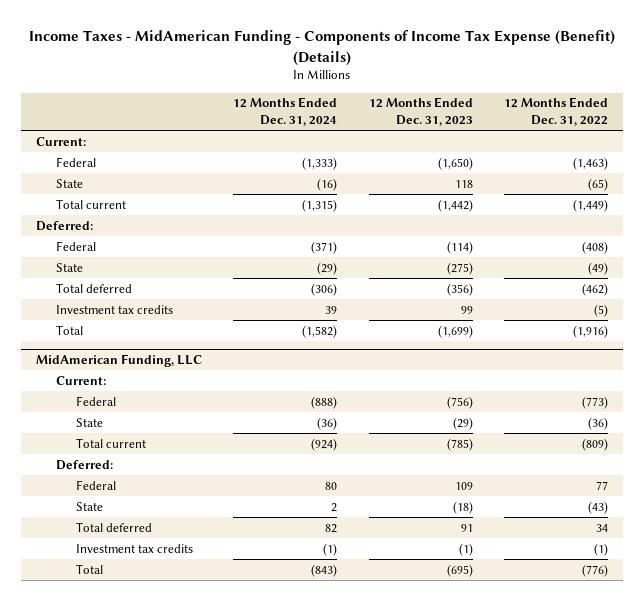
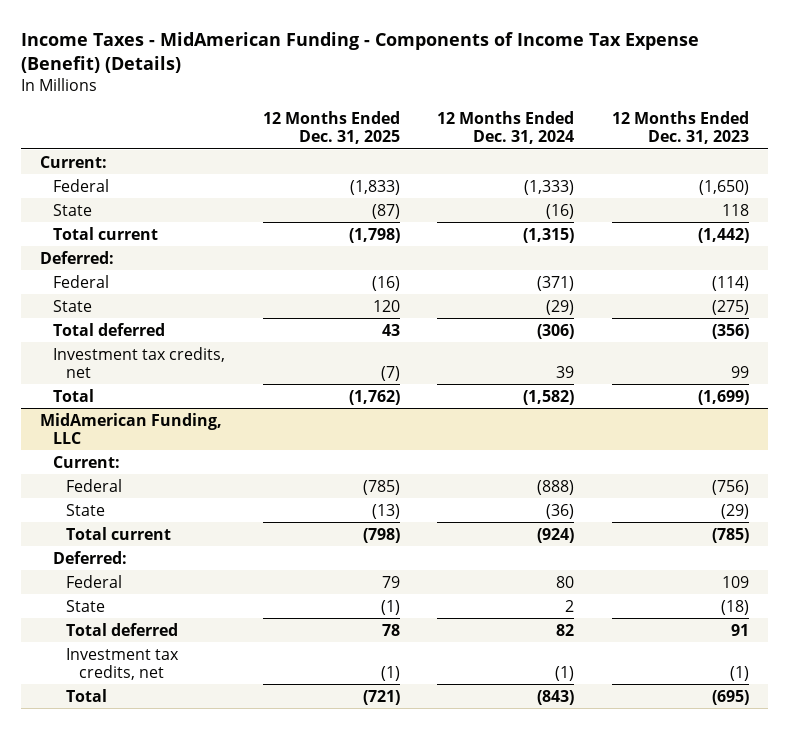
- | 12 Months Ended Dec. 31, 2024 | 12 Months Ended Dec. 31, 2023 | 12 Months Ended Dec. 31, 2022
+ | 12 Months Ended Dec. 31, 2025 | 12 Months Ended Dec. 31, 2024 | 12 Months Ended Dec. 31, 2023
- Investment tax credits | 39 | 99 | (5)
+ Investment tax credits, net | (7) | 39 | 99
@ MidAmerican Funding, LLC
- Investment tax credits | (1) | (1) | (1)
+ Investment tax credits, net | (1) | (1) | (1)

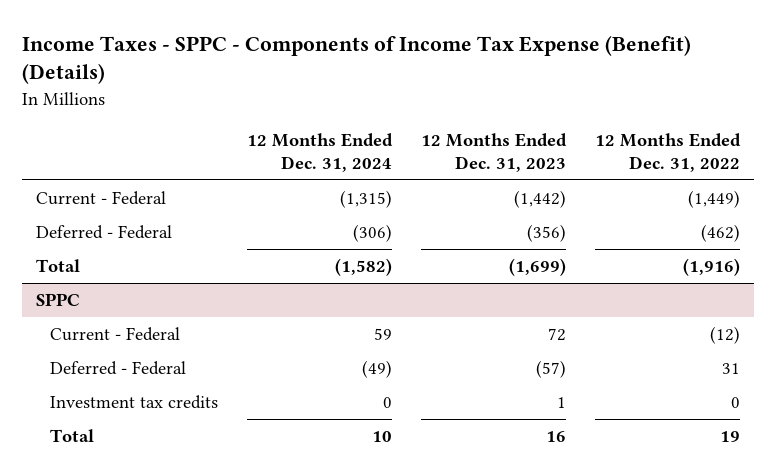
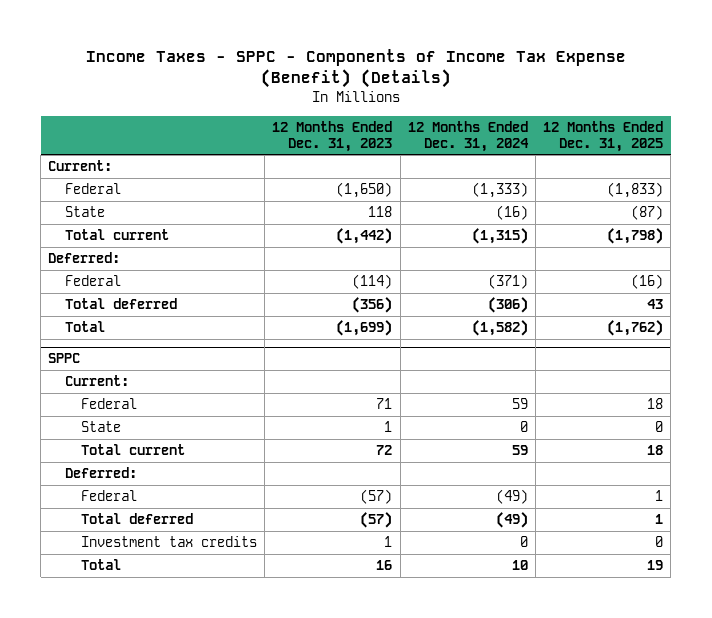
- | 12 Months Ended Dec. 31, 2024 | 12 Months Ended Dec. 31, 2023 | 12 Months Ended Dec. 31, 2022
+ | 12 Months Ended Dec. 31, 2023 | 12 Months Ended Dec. 31, 2024 | 12 Months Ended Dec. 31, 2025
- Current - Federal | (1,315) | (1,442) | (1,449)
- Deferred - Federal | (306) | (356) | (462)
+ Current:
+ Federal | (1,650) | (1,333) | (1,833)
+ State | 118 | (16) | (87)
+ Total current | (1,442) | (1,315) | (1,798)
+ Deferred:
+ Federal | (114) | (371) | (16)
+ Total deferred | (356) | (306) | 43
@ SPPC
- Current - Federal | 59 | 72 | (12)
- Deferred - Federal | (49) | (57) | 31
+ Current:
+ Federal | 71 | 59 | 18
+ State | 1 | 0 | 0
+ Total current | 72 | 59 | 18
+ Deferred:
+ Federal | (57) | (49) | 1
+ Total deferred | (57) | (49) | 1

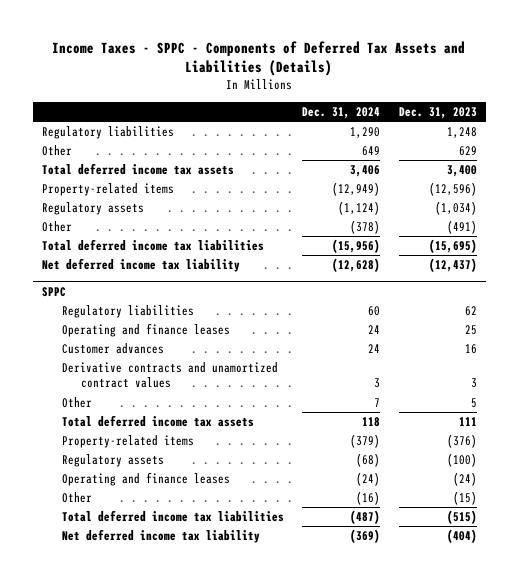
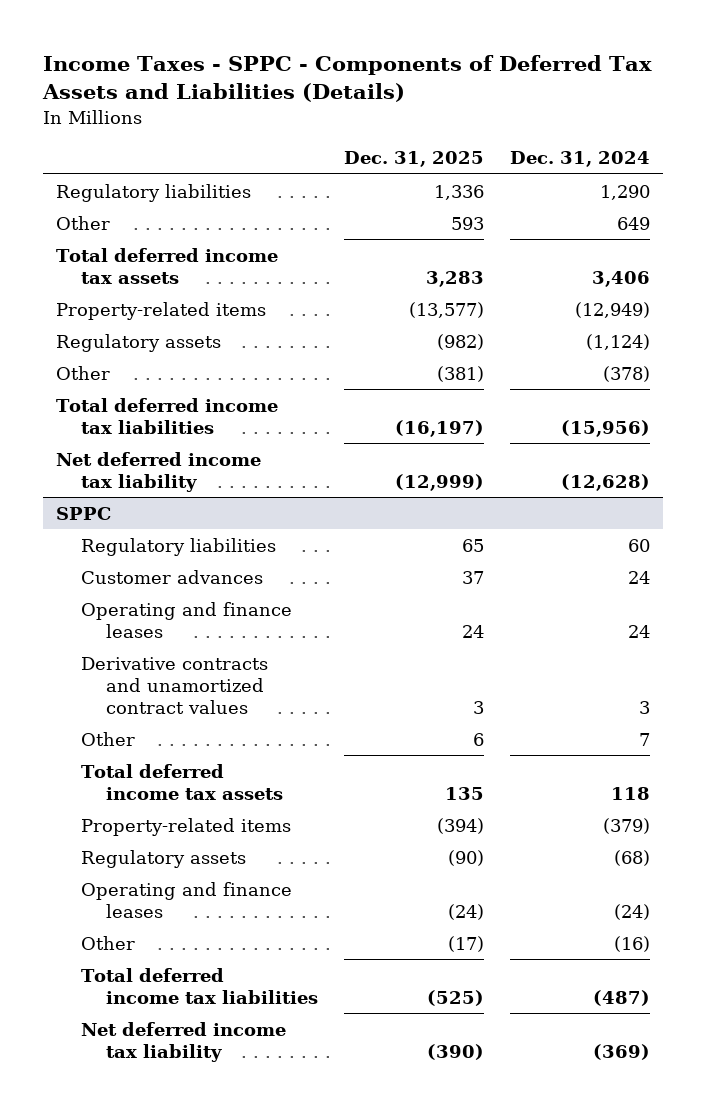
- | Dec. 31, 2024 | Dec. 31, 2023
+ | Dec. 31, 2025 | Dec. 31, 2024
@ SPPC
moved down: Operating and finance leases | 24 | 24

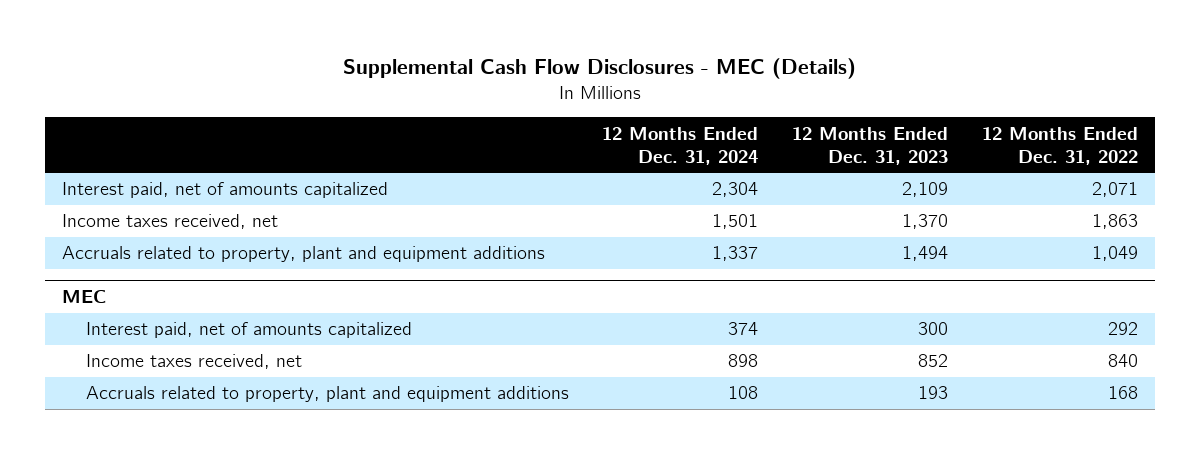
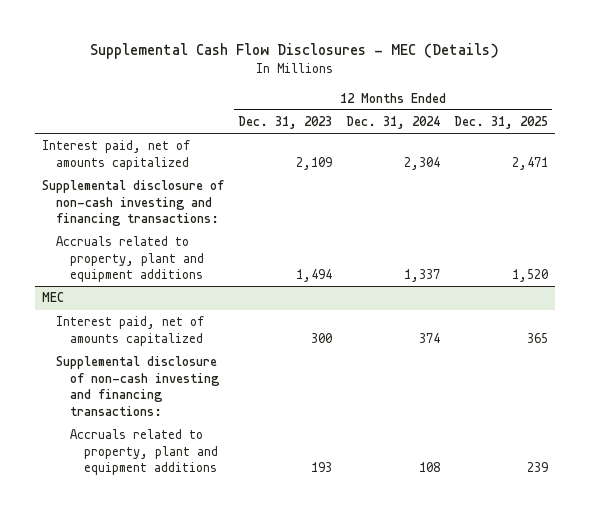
- | 12 Months Ended Dec. 31, 2024 | 12 Months Ended Dec. 31, 2023 | 12 Months Ended Dec. 31, 2022
+ | 12 Months Ended Dec. 31, 2023 | 12 Months Ended Dec. 31, 2024 | 12 Months Ended Dec. 31, 2025
- Income taxes received, net | 1,501 | 1,370 | 1,863
+ Supplemental disclosure of non-cash investing and financing transactions:
@ MEC
- Income taxes received, net | 898 | 852 | 840
+ Supplemental disclosure of non-cash investing and financing transactions:

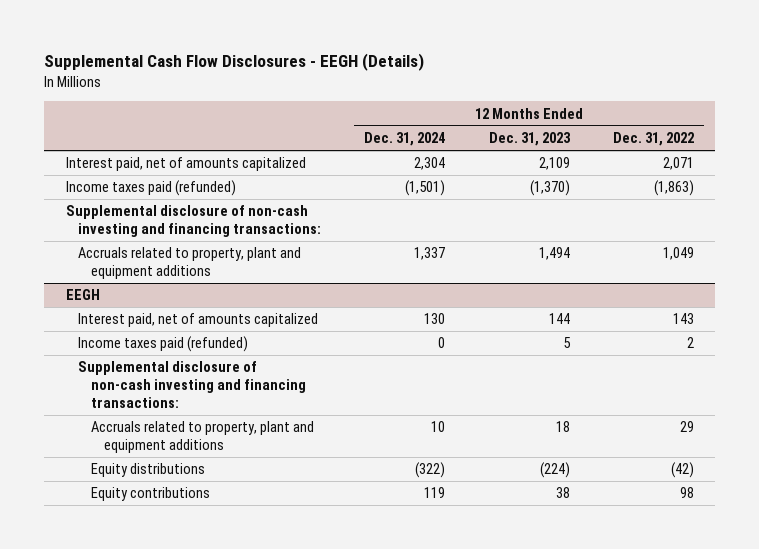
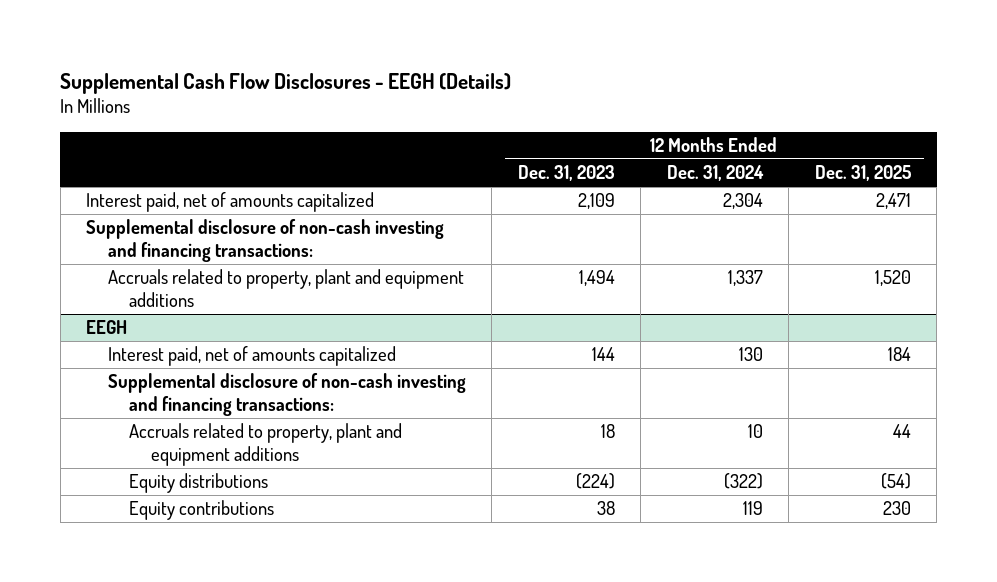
- | 12 Months Ended Dec. 31, 2024 | 12 Months Ended Dec. 31, 2023 | 12 Months Ended Dec. 31, 2022
+ | 12 Months Ended Dec. 31, 2023 | 12 Months Ended Dec. 31, 2024 | 12 Months Ended Dec. 31, 2025
- Income taxes paid (refunded) | (1,501) | (1,370) | (1,863)
@ EEGH
- Income taxes paid (refunded) | 0 | 5 | 2

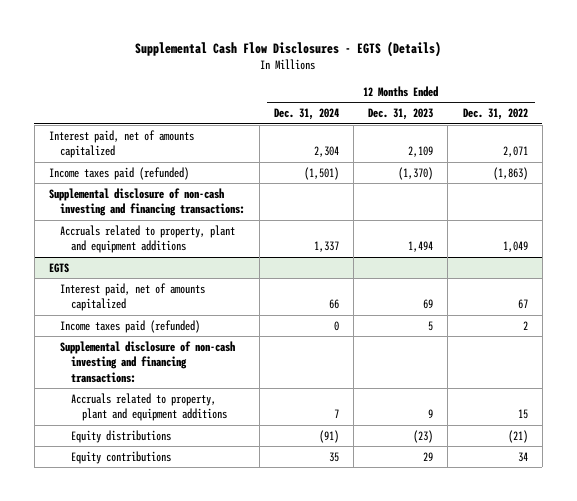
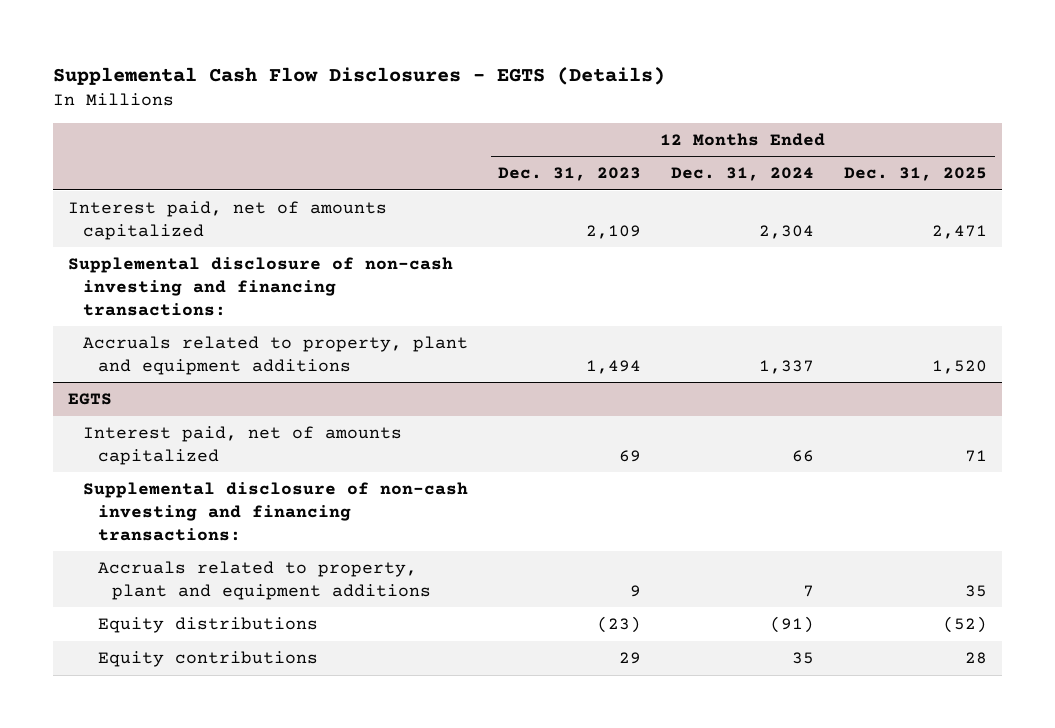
- | 12 Months Ended Dec. 31, 2024 | 12 Months Ended Dec. 31, 2023 | 12 Months Ended Dec. 31, 2022
+ | 12 Months Ended Dec. 31, 2023 | 12 Months Ended Dec. 31, 2024 | 12 Months Ended Dec. 31, 2025
- Income taxes paid (refunded) | (1,501) | (1,370) | (1,863)
@ EGTS
- Income taxes paid (refunded) | 0 | 5 | 2

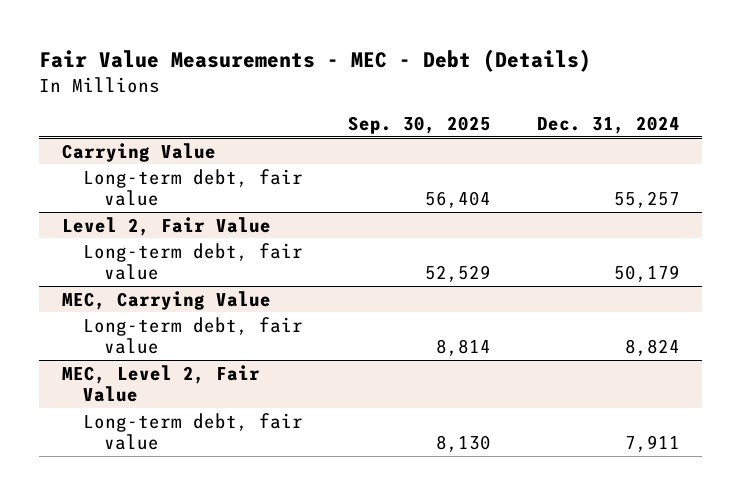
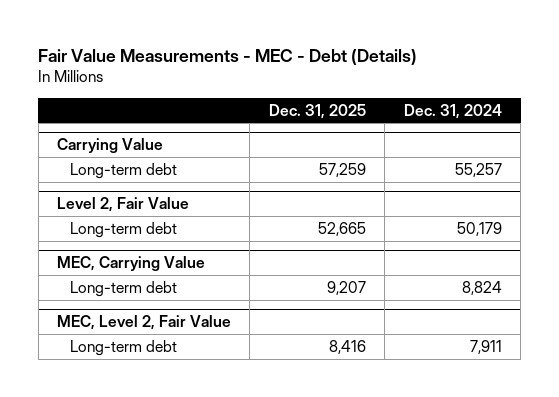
- | Sep. 30, 2025 | Dec. 31, 2024
+ | Dec. 31, 2025 | Dec. 31, 2024
@ Carrying Value
- Long-term debt, fair value | 56,404 | 55,257
+ Long-term debt | 57,259 | 55,257
@ Level 2, Fair Value
- Long-term debt, fair value | 52,529 | 50,179
+ Long-term debt | 52,665 | 50,179
@ MEC, Carrying Value
- Long-term debt, fair value | 8,814 | 8,824
+ Long-term debt | 9,207 | 8,824
@ MEC, Level 2, Fair Value
- Long-term debt, fair value | 8,130 | 7,911
+ Long-term debt | 8,416 | 7,911

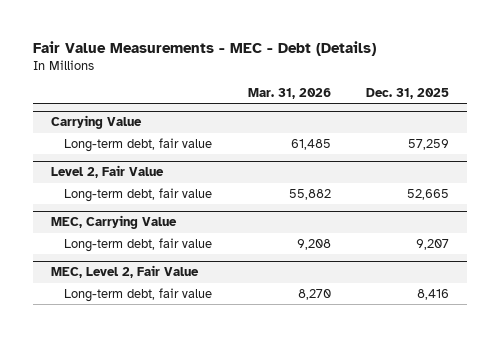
- | Dec. 31, 2025 | Dec. 31, 2024
+ | Mar. 31, 2026 | Dec. 31, 2025
@ Carrying Value
- Long-term debt | 57,259 | 55,257
+ Long-term debt, fair value | 61,485 | 57,259
@ Level 2, Fair Value
- Long-term debt | 52,665 | 50,179
+ Long-term debt, fair value | 55,882 | 52,665
@ MEC, Carrying Value
- Long-term debt | 9,207 | 8,824
+ Long-term debt, fair value | 9,208 | 9,207
@ MEC, Level 2, Fair Value
- Long-term debt | 8,416 | 7,911
+ Long-term debt, fair value | 8,270 | 8,416

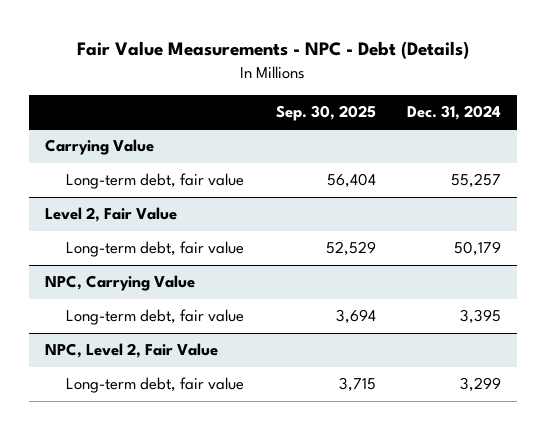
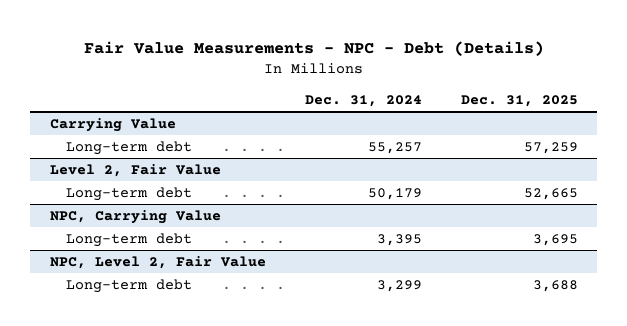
- | Sep. 30, 2025 | Dec. 31, 2024
+ | Dec. 31, 2024 | Dec. 31, 2025
@ Carrying Value
- Long-term debt, fair value | 56,404 | 55,257
+ Long-term debt | 55,257 | 57,259
@ Level 2, Fair Value
- Long-term debt, fair value | 52,529 | 50,179
+ Long-term debt | 50,179 | 52,665
@ NPC, Carrying Value
- Long-term debt, fair value | 3,694 | 3,395
+ Long-term debt | 3,395 | 3,695
@ NPC, Level 2, Fair Value
- Long-term debt, fair value | 3,715 | 3,299
+ Long-term debt | 3,299 | 3,688

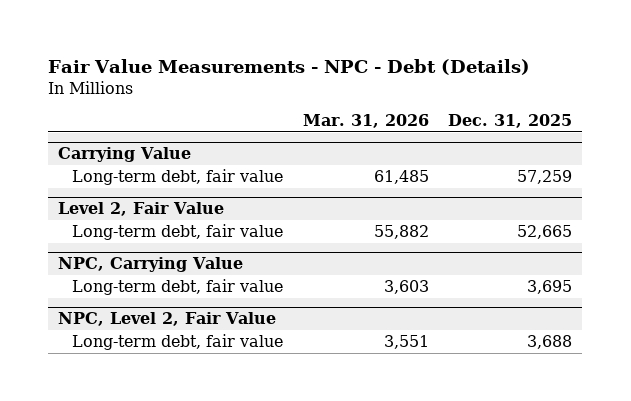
- | Dec. 31, 2024 | Dec. 31, 2025
+ | Mar. 31, 2026 | Dec. 31, 2025
@ Carrying Value
- Long-term debt | 55,257 | 57,259
+ Long-term debt, fair value | 61,485 | 57,259
@ Level 2, Fair Value
- Long-term debt | 50,179 | 52,665
+ Long-term debt, fair value | 55,882 | 52,665
@ NPC, Carrying Value
- Long-term debt | 3,395 | 3,695
+ Long-term debt, fair value | 3,603 | 3,695
@ NPC, Level 2, Fair Value
- Long-term debt | 3,299 | 3,688
+ Long-term debt, fair value | 3,551 | 3,688

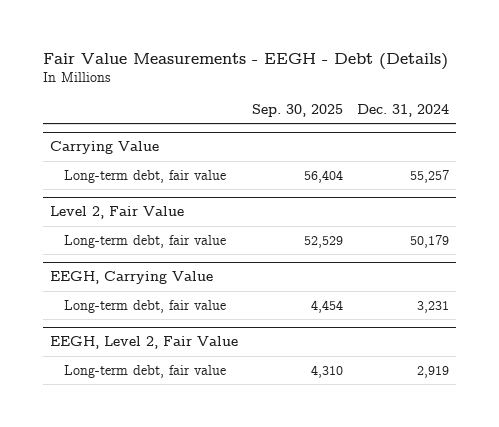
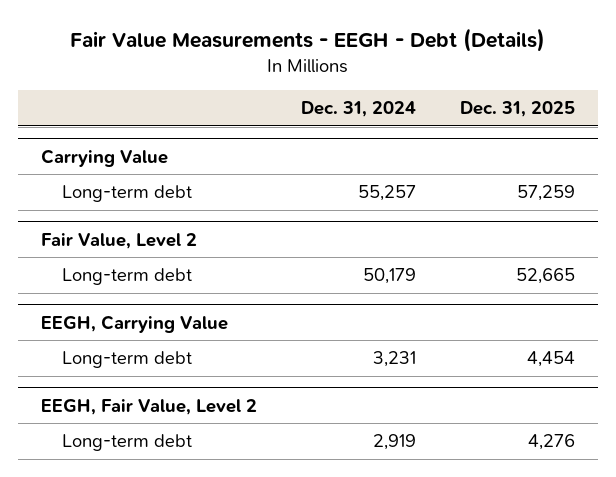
- | Sep. 30, 2025 | Dec. 31, 2024
+ | Dec. 31, 2024 | Dec. 31, 2025
@ Carrying Value
- Long-term debt, fair value | 56,404 | 55,257
- Level 2, Fair Value
- Long-term debt, fair value | 52,529 | 50,179
@ Carrying Value
+ Long-term debt | 55,257 | 57,259
+ Fair Value, Level 2
+ Long-term debt | 50,179 | 52,665
@ EEGH, Carrying Value
- Long-term debt, fair value | 4,454 | 3,231
- EEGH, Level 2, Fair Value
- Long-term debt, fair value | 4,310 | 2,919
@ EEGH, Carrying Value
+ Long-term debt | 3,231 | 4,454
+ EEGH, Fair Value, Level 2
+ Long-term debt | 2,919 | 4,276

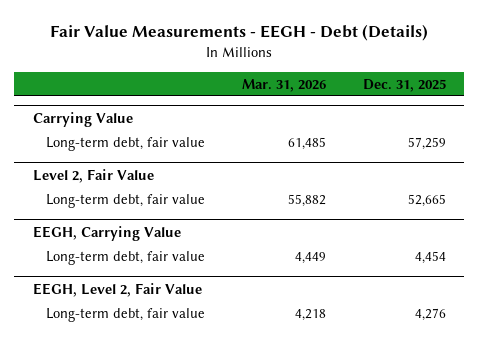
- | Dec. 31, 2024 | Dec. 31, 2025
+ | Mar. 31, 2026 | Dec. 31, 2025
@ Carrying Value
- Long-term debt | 55,257 | 57,259
- Fair Value, Level 2
- Long-term debt | 50,179 | 52,665
@ Carrying Value
+ Long-term debt, fair value | 61,485 | 57,259
+ Level 2, Fair Value
+ Long-term debt, fair value | 55,882 | 52,665
@ EEGH, Carrying Value
- Long-term debt | 3,231 | 4,454
- EEGH, Fair Value, Level 2
- Long-term debt | 2,919 | 4,276
@ EEGH, Carrying Value
+ Long-term debt, fair value | 4,449 | 4,454
+ EEGH, Level 2, Fair Value
+ Long-term debt, fair value | 4,218 | 4,276

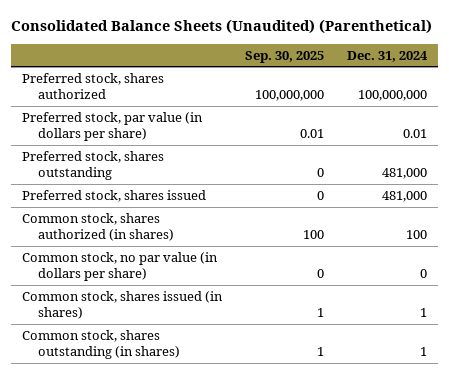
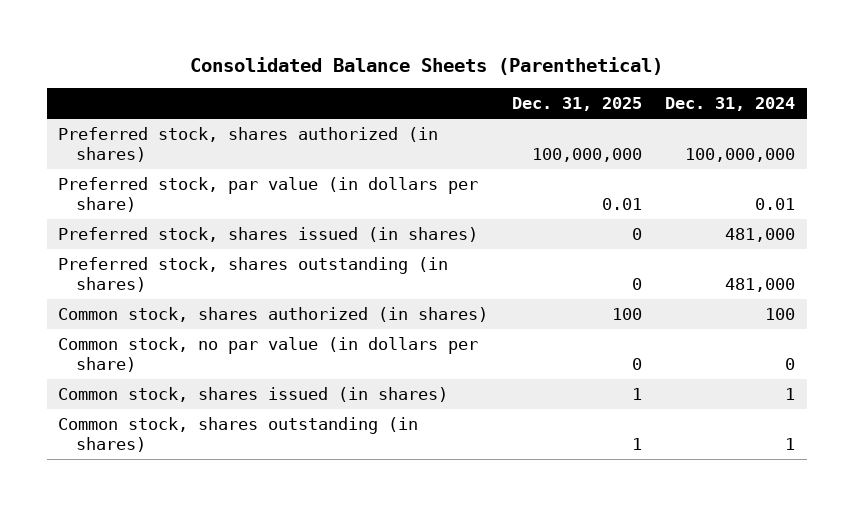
- Consolidated Balance Sheets (Unaudited) (Parenthetical)
+ Consolidated Balance Sheets (Parenthetical)
- | Sep. 30, 2025 | Dec. 31, 2024
+ | Dec. 31, 2025 | Dec. 31, 2024
- Preferred stock, shares authorized | 100,000,000 | 100,000,000
+ Preferred stock, shares authorized (in shares) | 100,000,000 | 100,000,000
- Preferred stock, shares outstanding | 0 | 481,000
- Preferred stock, shares issued | 0 | 481,000
+ Preferred stock, shares issued (in shares) | 0 | 481,000
+ Preferred stock, shares outstanding (in shares) | 0 | 481,000

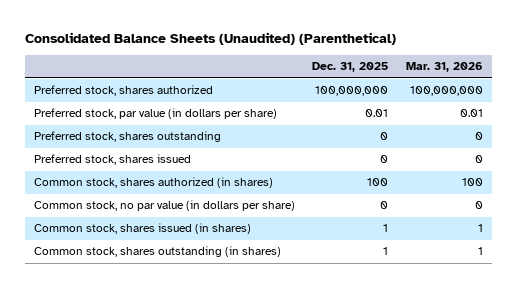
- Consolidated Balance Sheets (Parenthetical)
+ Consolidated Balance Sheets (Unaudited) (Parenthetical)
- | Dec. 31, 2025 | Dec. 31, 2024
+ | Dec. 31, 2025 | Mar. 31, 2026
- Preferred stock, shares authorized (in shares) | 100,000,000 | 100,000,000
+ Preferred stock, shares authorized | 100,000,000 | 100,000,000
- Preferred stock, shares issued (in shares) | 0 | 481,000
- Preferred stock, shares outstanding (in shares) | 0 | 481,000
+ Preferred stock, shares outstanding | 0 | 0
+ Preferred stock, shares issued | 0 | 0

